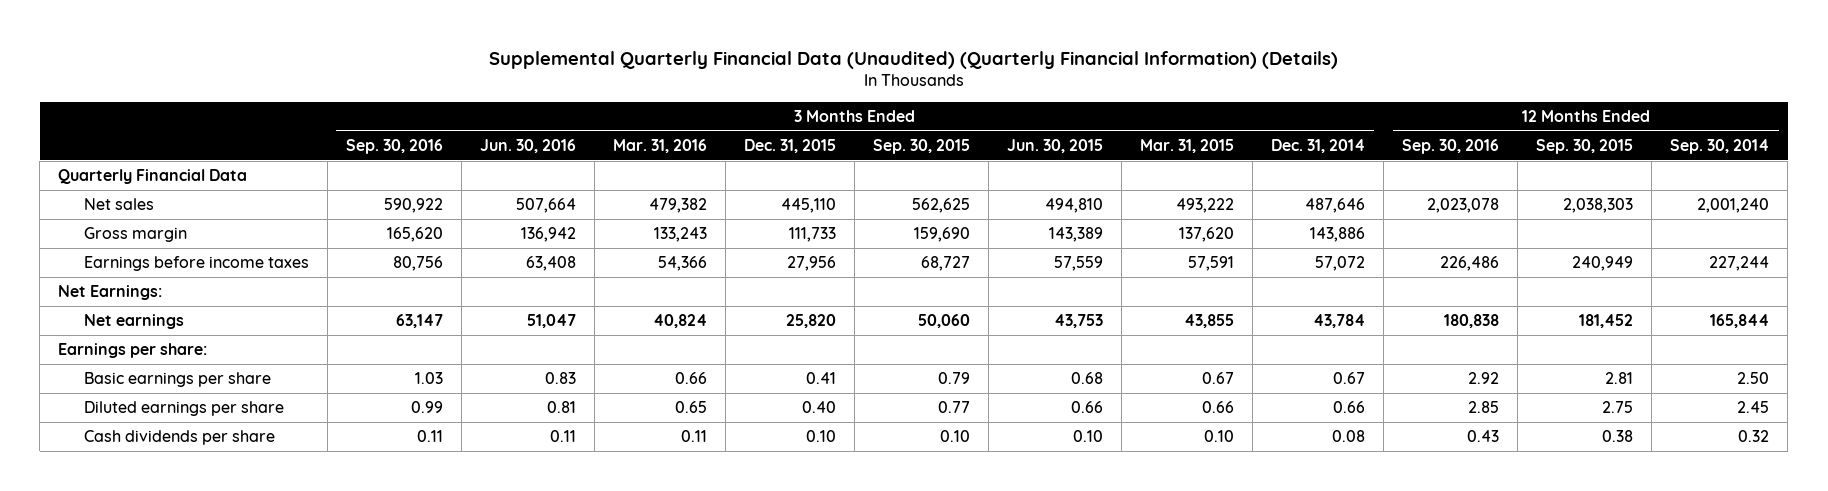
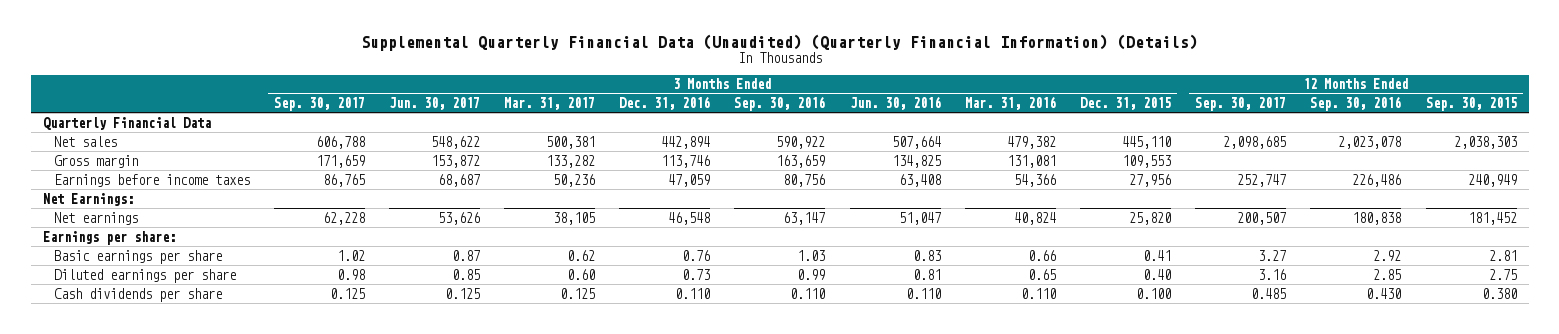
- | 3 Months Ended Sep. 30, 2016 | 3 Months Ended Jun. 30, 2016 | 3 Months Ended Mar. 31, 2016 | 3 Months Ended Dec. 31, 2015 | 3 Months Ended Sep. 30, 2015 | 3 Months Ended Jun. 30, 2015 | 3 Months Ended Mar. 31, 2015 | 3 Months Ended Dec. 31, 2014 | 12 Months Ended Sep. 30, 2016 | 12 Months Ended Sep. 30, 2015 | 12 Months Ended Sep. 30, 2014
+ | 3 Months Ended Sep. 30, 2017 | 3 Months Ended Jun. 30, 2017 | 3 Months Ended Mar. 31, 2017 | 3 Months Ended Dec. 31, 2016 | 3 Months Ended Sep. 30, 2016 | 3 Months Ended Jun. 30, 2016 | 3 Months Ended Mar. 31, 2016 | 3 Months Ended Dec. 31, 2015 | 12 Months Ended Sep. 30, 2017 | 12 Months Ended Sep. 30, 2016 | 12 Months Ended Sep. 30, 2015
- Gross margin | 165,620 | 136,942 | 133,243 | 111,733 | 159,690 | 143,389 | 137,620 | 143,886 | | |
+ Gross margin | 171,659 | 153,872 | 133,282 | 113,746 | 163,659 | 134,825 | 131,081 | 109,553 | | |
- Cash dividends per share | 0.11 | 0.11 | 0.11 | 0.10 | 0.10 | 0.10 | 0.10 | 0.08 | 0.43 | 0.38 | 0.32
+ Cash dividends per share | 0.125 | 0.125 | 0.125 | 0.110 | 0.110 | 0.110 | 0.110 | 0.100 | 0.485 | 0.430 | 0.380

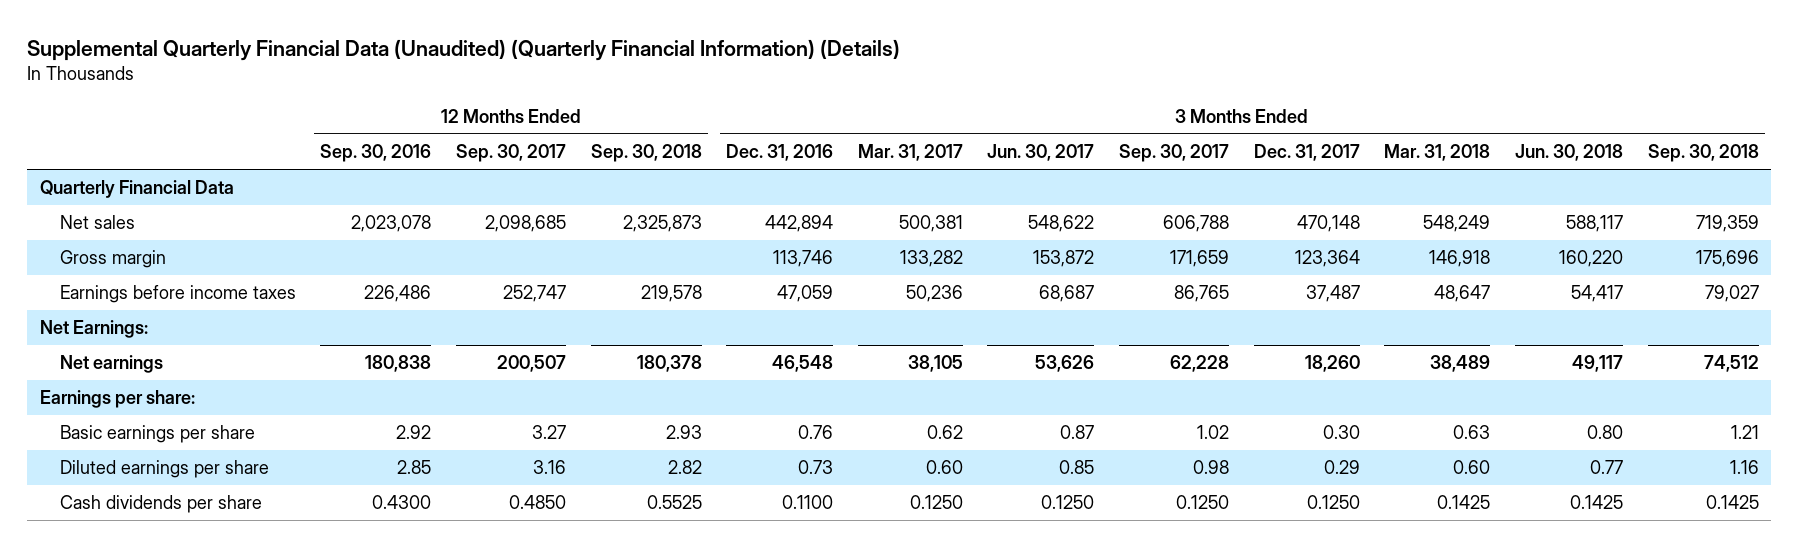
- | 3 Months Ended Sep. 30, 2017 | 3 Months Ended Jun. 30, 2017 | 3 Months Ended Mar. 31, 2017 | 3 Months Ended Dec. 31, 2016 | 3 Months Ended Sep. 30, 2016 | 3 Months Ended Jun. 30, 2016 | 3 Months Ended Mar. 31, 2016 | 3 Months Ended Dec. 31, 2015 | 12 Months Ended Sep. 30, 2017 | 12 Months Ended Sep. 30, 2016 | 12 Months Ended Sep. 30, 2015
+ | 12 Months Ended Sep. 30, 2016 | 12 Months Ended Sep. 30, 2017 | 12 Months Ended Sep. 30, 2018 | 3 Months Ended Dec. 31, 2016 | 3 Months Ended Mar. 31, 2017 | 3 Months Ended Jun. 30, 2017 | 3 Months Ended Sep. 30, 2017 | 3 Months Ended Dec. 31, 2017 | 3 Months Ended Mar. 31, 2018 | 3 Months Ended Jun. 30, 2018 | 3 Months Ended Sep. 30, 2018
- Cash dividends per share | 0.125 | 0.125 | 0.125 | 0.110 | 0.110 | 0.110 | 0.110 | 0.100 | 0.485 | 0.430 | 0.380
+ Cash dividends per share | 0.4300 | 0.4850 | 0.5525 | 0.1100 | 0.1250 | 0.1250 | 0.1250 | 0.1250 | 0.1425 | 0.1425 | 0.1425

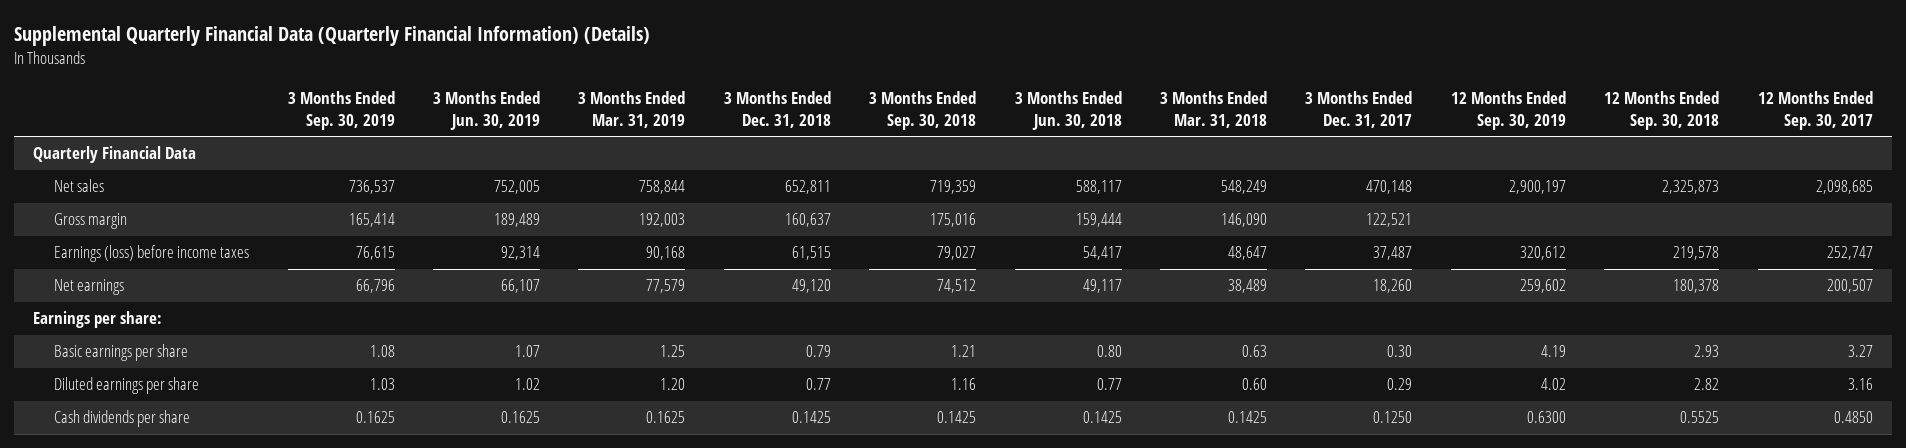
- Supplemental Quarterly Financial Data (Unaudited) (Quarterly Financial Information) (Details)
+ Supplemental Quarterly Financial Data (Quarterly Financial Information) (Details)
- | 12 Months Ended Sep. 30, 2016 | 12 Months Ended Sep. 30, 2017 | 12 Months Ended Sep. 30, 2018 | 3 Months Ended Dec. 31, 2016 | 3 Months Ended Mar. 31, 2017 | 3 Months Ended Jun. 30, 2017 | 3 Months Ended Sep. 30, 2017 | 3 Months Ended Dec. 31, 2017 | 3 Months Ended Mar. 31, 2018 | 3 Months Ended Jun. 30, 2018 | 3 Months Ended Sep. 30, 2018
+ | 3 Months Ended Sep. 30, 2019 | 3 Months Ended Jun. 30, 2019 | 3 Months Ended Mar. 31, 2019 | 3 Months Ended Dec. 31, 2018 | 3 Months Ended Sep. 30, 2018 | 3 Months Ended Jun. 30, 2018 | 3 Months Ended Mar. 31, 2018 | 3 Months Ended Dec. 31, 2017 | 12 Months Ended Sep. 30, 2019 | 12 Months Ended Sep. 30, 2018 | 12 Months Ended Sep. 30, 2017
- Gross margin | | | | 113,746 | 133,282 | 153,872 | 171,659 | 123,364 | 146,918 | 160,220 | 175,696
- Earnings before income taxes | 226,486 | 252,747 | 219,578 | 47,059 | 50,236 | 68,687 | 86,765 | 37,487 | 48,647 | 54,417 | 79,027
- Net Earnings:
+ Gross margin | 165,414 | 189,489 | 192,003 | 160,637 | 175,016 | 159,444 | 146,090 | 122,521 | | |
+ Earnings (loss) before income taxes | 76,615 | 92,314 | 90,168 | 61,515 | 79,027 | 54,417 | 48,647 | 37,487 | 320,612 | 219,578 | 252,747

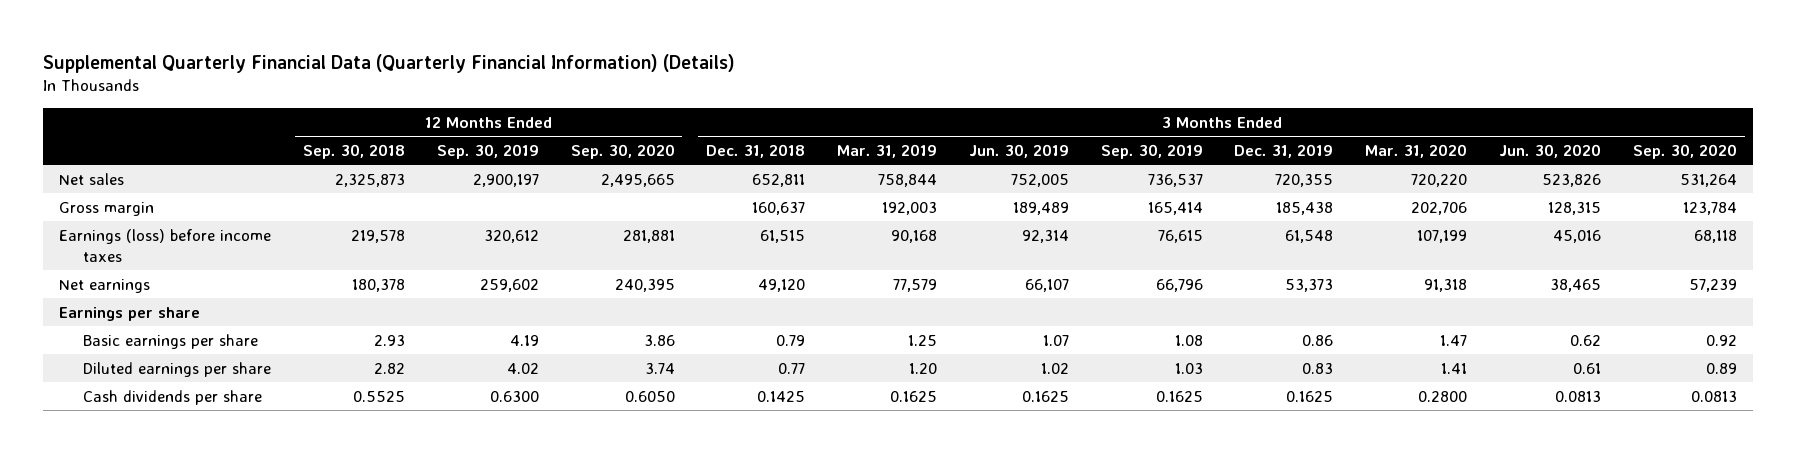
- | 3 Months Ended Sep. 30, 2019 | 3 Months Ended Jun. 30, 2019 | 3 Months Ended Mar. 31, 2019 | 3 Months Ended Dec. 31, 2018 | 3 Months Ended Sep. 30, 2018 | 3 Months Ended Jun. 30, 2018 | 3 Months Ended Mar. 31, 2018 | 3 Months Ended Dec. 31, 2017 | 12 Months Ended Sep. 30, 2019 | 12 Months Ended Sep. 30, 2018 | 12 Months Ended Sep. 30, 2017
+ | 12 Months Ended Sep. 30, 2018 | 12 Months Ended Sep. 30, 2019 | 12 Months Ended Sep. 30, 2020 | 3 Months Ended Dec. 31, 2018 | 3 Months Ended Mar. 31, 2019 | 3 Months Ended Jun. 30, 2019 | 3 Months Ended Sep. 30, 2019 | 3 Months Ended Dec. 31, 2019 | 3 Months Ended Mar. 31, 2020 | 3 Months Ended Jun. 30, 2020 | 3 Months Ended Sep. 30, 2020
- Quarterly Financial Data
- Earnings per share:
+ Earnings per share

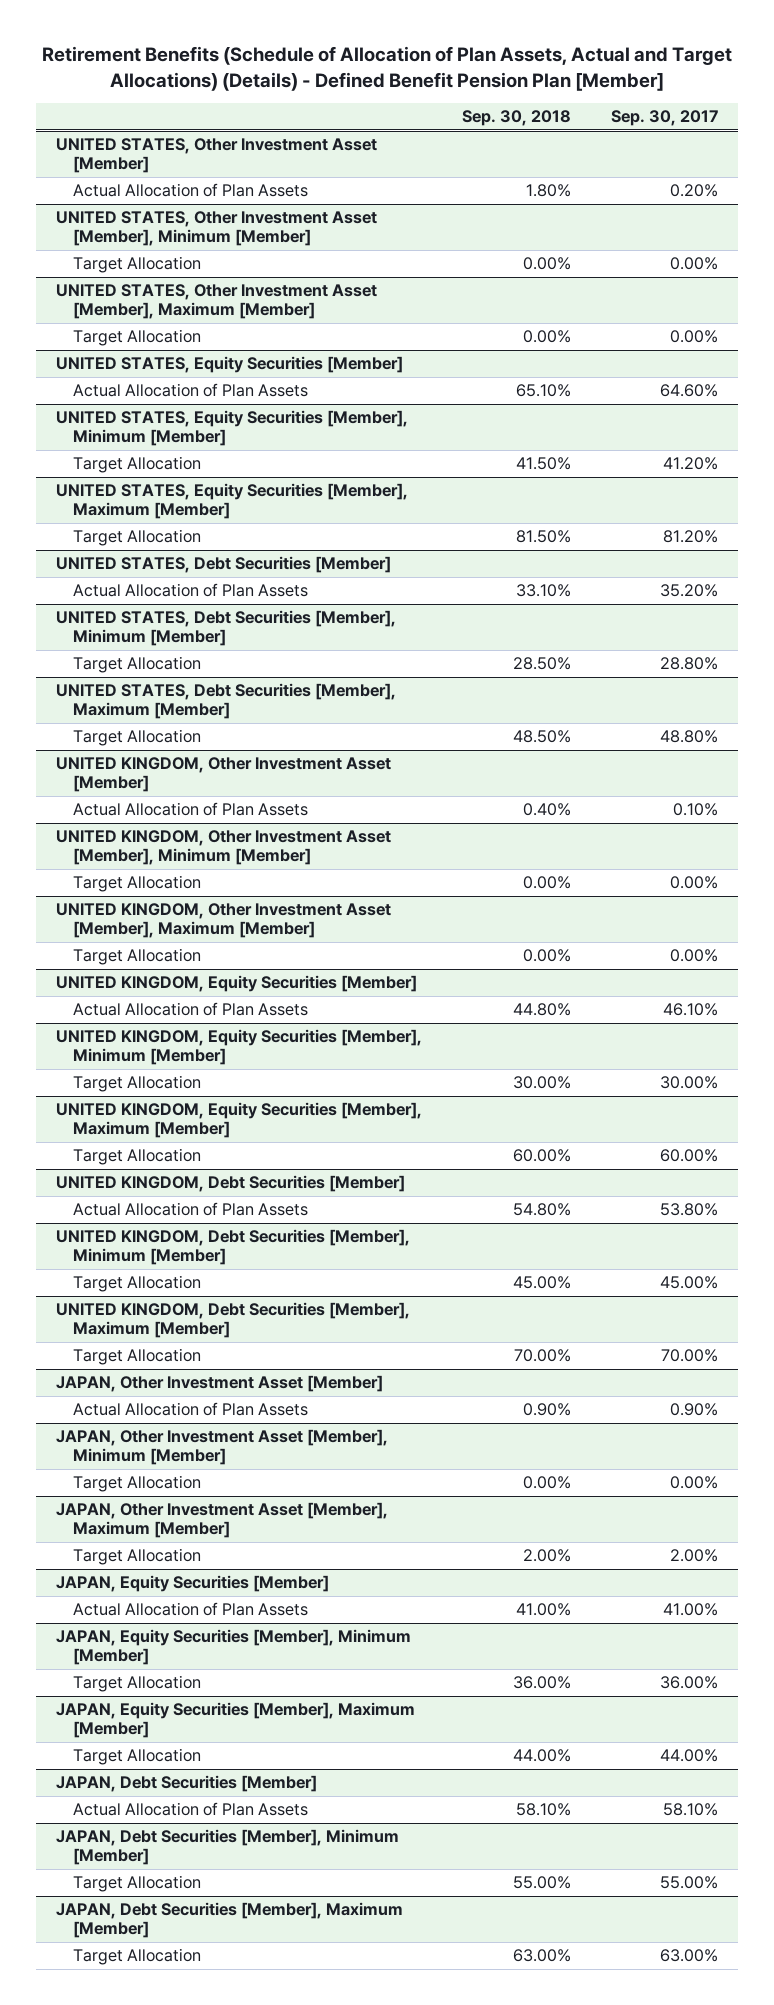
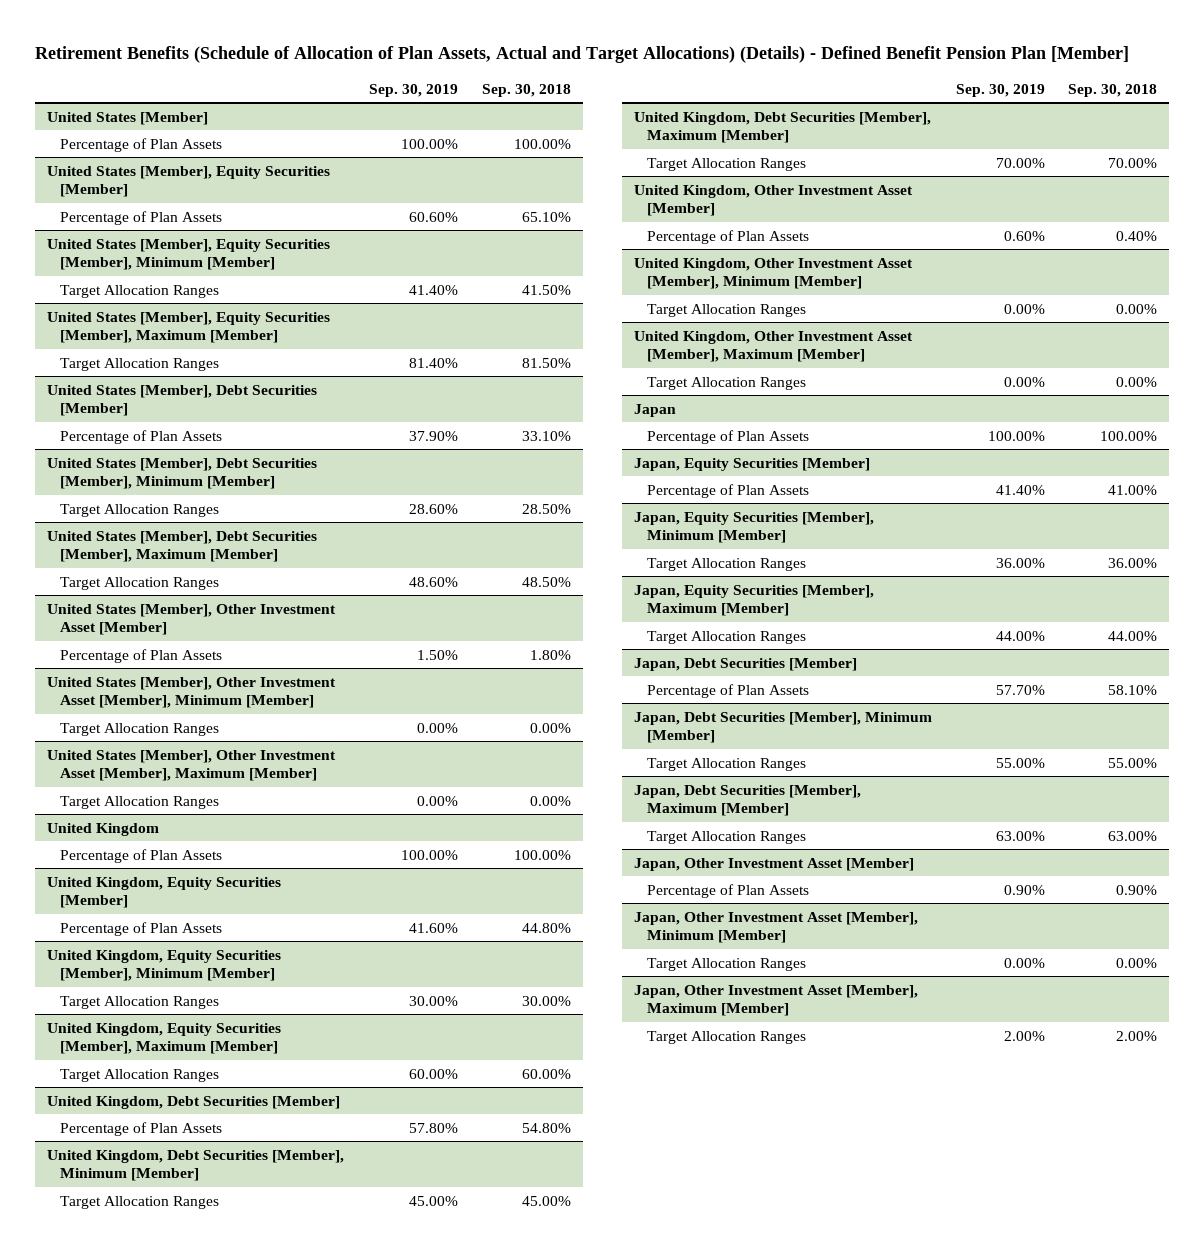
- | Sep. 30, 2018 | Sep. 30, 2017
+ | Sep. 30, 2019 | Sep. 30, 2018
- UNITED STATES, Other Investment Asset [Member]
- Actual Allocation of Plan Assets | 1.80% | 0.20%
- UNITED STATES, Other Investment Asset [Member], Minimum [Member]
- Target Allocation | 0.00% | 0.00%
- UNITED STATES, Other Investment Asset [Member], Maximum [Member]
- Target Allocation | 0.00% | 0.00%
- UNITED STATES, Equity Securities [Member]
- Actual Allocation of Plan Assets | 65.10% | 64.60%
- UNITED STATES, Equity Securities [Member], Minimum [Member]
- Target Allocation | 41.50% | 41.20%
- UNITED STATES, Equity Securities [Member], Maximum [Member]
- Target Allocation | 81.50% | 81.20%
- UNITED STATES, Debt Securities [Member]
- Actual Allocation of Plan Assets | 33.10% | 35.20%
- UNITED STATES, Debt Securities [Member], Minimum [Member]
- Target Allocation | 28.50% | 28.80%
- UNITED STATES, Debt Securities [Member], Maximum [Member]
- Target Allocation | 48.50% | 48.80%
- UNITED KINGDOM, Other Investment Asset [Member]
- Actual Allocation of Plan Assets | 0.40% | 0.10%
- UNITED KINGDOM, Other Investment Asset [Member], Minimum [Member]
- Target Allocation | 0.00% | 0.00%
- UNITED KINGDOM, Other Investment Asset [Member], Maximum [Member]
- Target Allocation | 0.00% | 0.00%
- UNITED KINGDOM, Equity Securities [Member]
- Actual Allocation of Plan Assets | 44.80% | 46.10%
- UNITED KINGDOM, Equity Securities [Member], Minimum [Member]
- Target Allocation | 30.00% | 30.00%
- UNITED KINGDOM, Equity Securities [Member], Maximum [Member]
- Target Allocation | 60.00% | 60.00%
- UNITED KINGDOM, Debt Securities [Member]
- Actual Allocation of Plan Assets | 54.80% | 53.80%
- UNITED KINGDOM, Debt Securities [Member], Minimum [Member]
- Target Allocation | 45.00% | 45.00%
- UNITED KINGDOM, Debt Securities [Member], Maximum [Member]
- Target Allocation | 70.00% | 70.00%
- JAPAN, Other Investment Asset [Member]
- Actual Allocation of Plan Assets | 0.90% | 0.90%
- JAPAN, Other Investment Asset [Member], Minimum [Member]
- Target Allocation | 0.00% | 0.00%
- JAPAN, Other Investment Asset [Member], Maximum [Member]
- Target Allocation | 2.00% | 2.00%
- JAPAN, Equity Securities [Member]
- Actual Allocation of Plan Assets | 41.00% | 41.00%
- JAPAN, Equity Securities [Member], Minimum [Member]
- Target Allocation | 36.00% | 36.00%
- JAPAN, Equity Securities [Member], Maximum [Member]
- Target Allocation | 44.00% | 44.00%
- JAPAN, Debt Securities [Member]
- Actual Allocation of Plan Assets | 58.10% | 58.10%
- JAPAN, Debt Securities [Member], Minimum [Member]
- Target Allocation | 55.00% | 55.00%
- JAPAN, Debt Securities [Member], Maximum [Member]
- Target Allocation | 63.00% | 63.00%
+ United States [Member]
+ Percentage of Plan Assets | 100.00% | 100.00%
+ United States [Member], Equity Securities [Member]
+ Percentage of Plan Assets | 60.60% | 65.10%
+ United States [Member], Equity Securities [Member], Minimum [Member]
+ Target Allocation Ranges | 41.40% | 41.50%
+ United States [Member], Equity Securities [Member], Maximum [Member]
+ Target Allocation Ranges | 81.40% | 81.50%
+ United States [Member], Debt Securities [Member]
+ Percentage of Plan Assets | 37.90% | 33.10%
+ United States [Member], Debt Securities [Member], Minimum [Member]
+ Target Allocation Ranges | 28.60% | 28.50%
+ United States [Member], Debt Securities [Member], Maximum [Member]
+ Target Allocation Ranges | 48.60% | 48.50%
+ United States [Member], Other Investment Asset [Member]
+ Percentage of Plan Assets | 1.50% | 1.80%
+ United States [Member], Other Investment Asset [Member], Minimum [Member]
+ Target Allocation Ranges | 0.00% | 0.00%
+ United States [Member], Other Investment Asset [Member], Maximum [Member]
+ Target Allocation Ranges | 0.00% | 0.00%
+ United Kingdom
+ Percentage of Plan Assets | 100.00% | 100.00%
+ United Kingdom, Equity Securities [Member]
+ Percentage of Plan Assets | 41.60% | 44.80%
+ United Kingdom, Equity Securities [Member], Minimum [Member]
+ Target Allocation Ranges | 30.00% | 30.00%
+ United Kingdom, Equity Securities [Member], Maximum [Member]
+ Target Allocation Ranges | 60.00% | 60.00%
+ United Kingdom, Debt Securities [Member]
+ Percentage of Plan Assets | 57.80% | 54.80%
+ United Kingdom, Debt Securities [Member], Minimum [Member]
+ Target Allocation Ranges | 45.00% | 45.00%
+ United Kingdom, Debt Securities [Member], Maximum [Member]
+ Target Allocation Ranges | 70.00% | 70.00%
+ United Kingdom, Other Investment Asset [Member]
+ Percentage of Plan Assets | 0.60% | 0.40%
+ United Kingdom, Other Investment Asset [Member], Minimum [Member]
+ Target Allocation Ranges | 0.00% | 0.00%
+ United Kingdom, Other Investment Asset [Member], Maximum [Member]
+ Target Allocation Ranges | 0.00% | 0.00%
+ Japan
+ Percentage of Plan Assets | 100.00% | 100.00%
+ Japan, Equity Securities [Member]
+ Percentage of Plan Assets | 41.40% | 41.00%
+ Japan, Equity Securities [Member], Minimum [Member]
+ Target Allocation Ranges | 36.00% | 36.00%
+ Japan, Equity Securities [Member], Maximum [Member]
+ Target Allocation Ranges | 44.00% | 44.00%
+ Japan, Debt Securities [Member]
+ Percentage of Plan Assets | 57.70% | 58.10%
+ Japan, Debt Securities [Member], Minimum [Member]
+ Target Allocation Ranges | 55.00% | 55.00%
+ Japan, Debt Securities [Member], Maximum [Member]
+ Target Allocation Ranges | 63.00% | 63.00%
+ Japan, Other Investment Asset [Member]
+ Percentage of Plan Assets | 0.90% | 0.90%
+ Japan, Other Investment Asset [Member], Minimum [Member]
+ Target Allocation Ranges | 0.00% | 0.00%
+ Japan, Other Investment Asset [Member], Maximum [Member]
+ Target Allocation Ranges | 2.00% | 2.00%

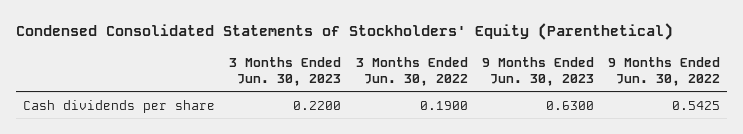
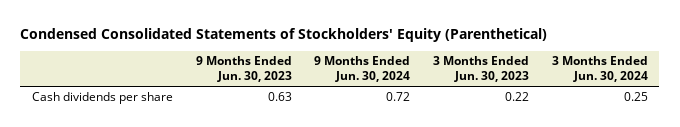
- | 3 Months Ended Jun. 30, 2023 | 3 Months Ended Jun. 30, 2022 | 9 Months Ended Jun. 30, 2023 | 9 Months Ended Jun. 30, 2022
+ | 9 Months Ended Jun. 30, 2023 | 9 Months Ended Jun. 30, 2024 | 3 Months Ended Jun. 30, 2023 | 3 Months Ended Jun. 30, 2024
- Cash dividends per share | 0.2200 | 0.1900 | 0.6300 | 0.5425
+ Cash dividends per share | 0.63 | 0.72 | 0.22 | 0.25

